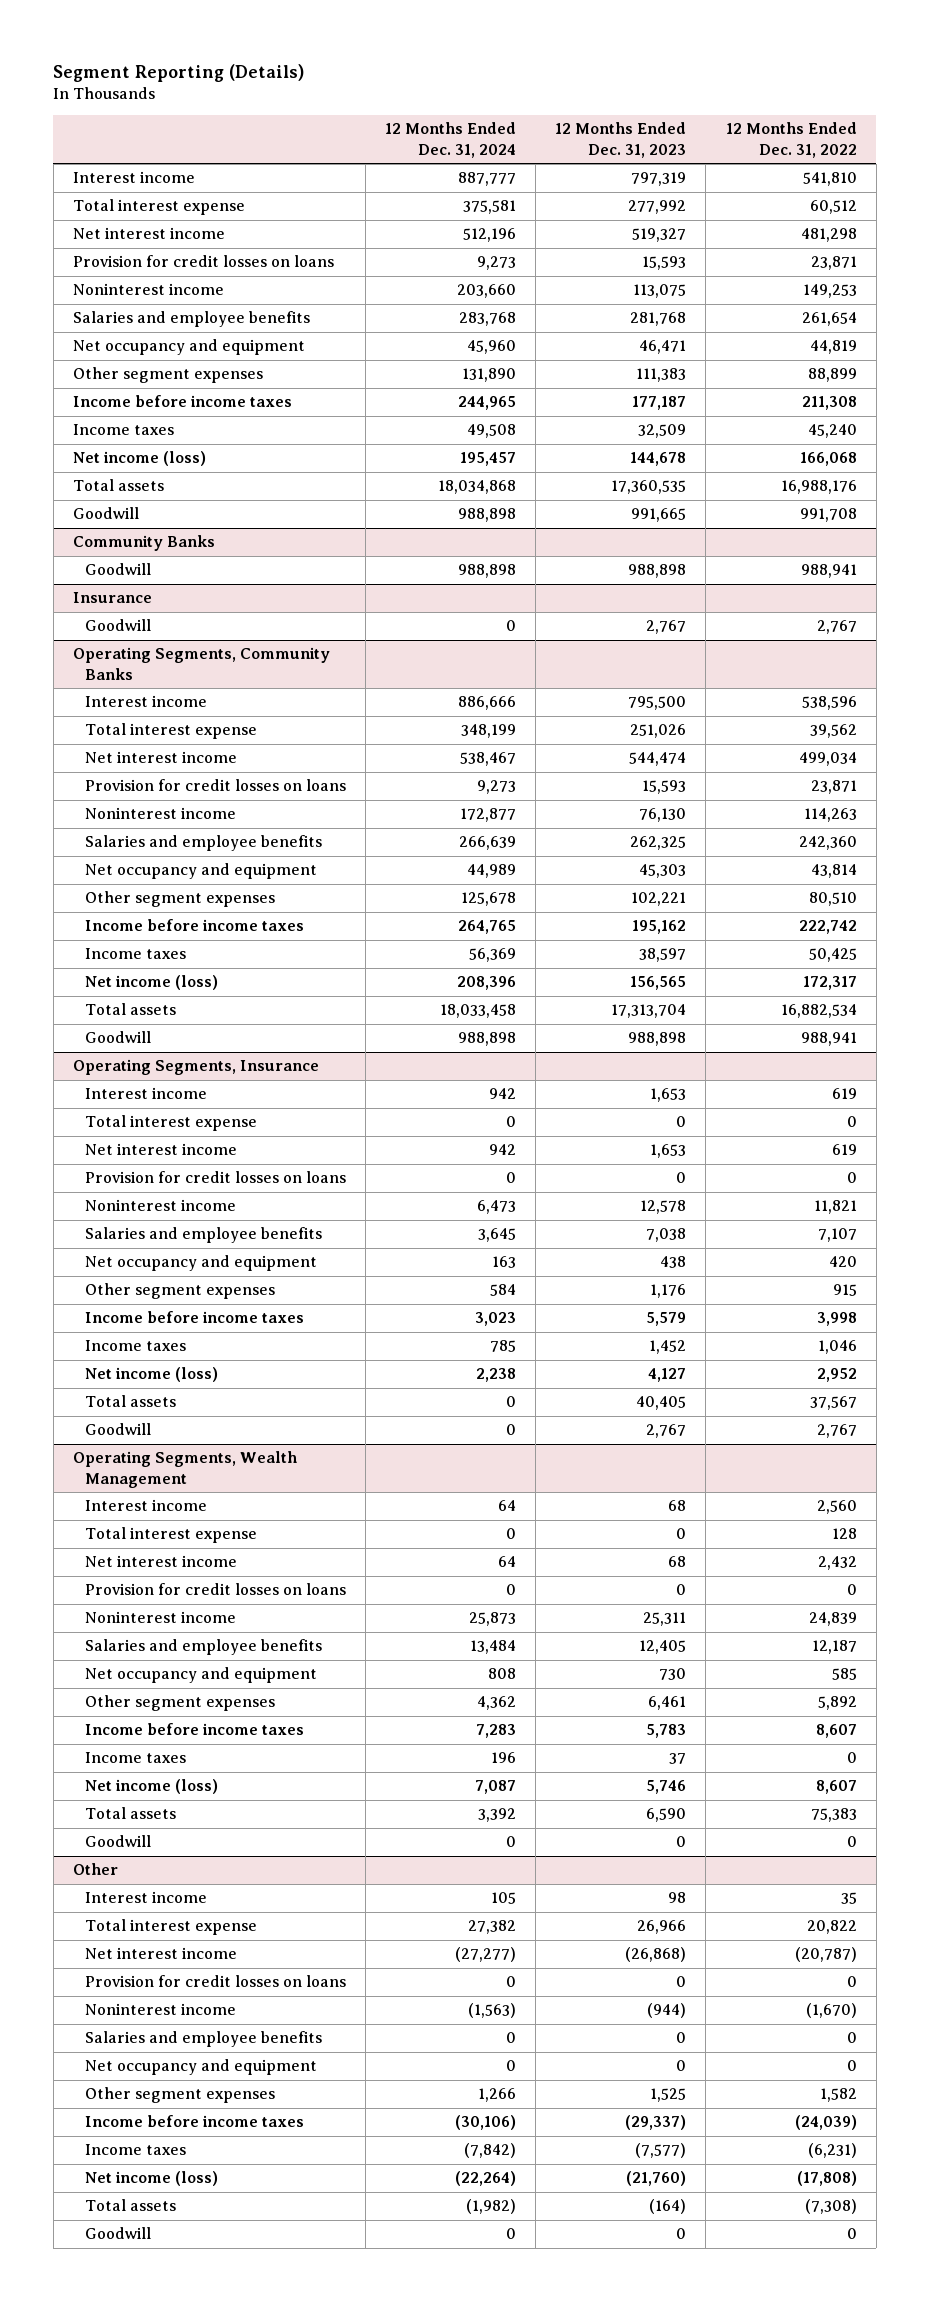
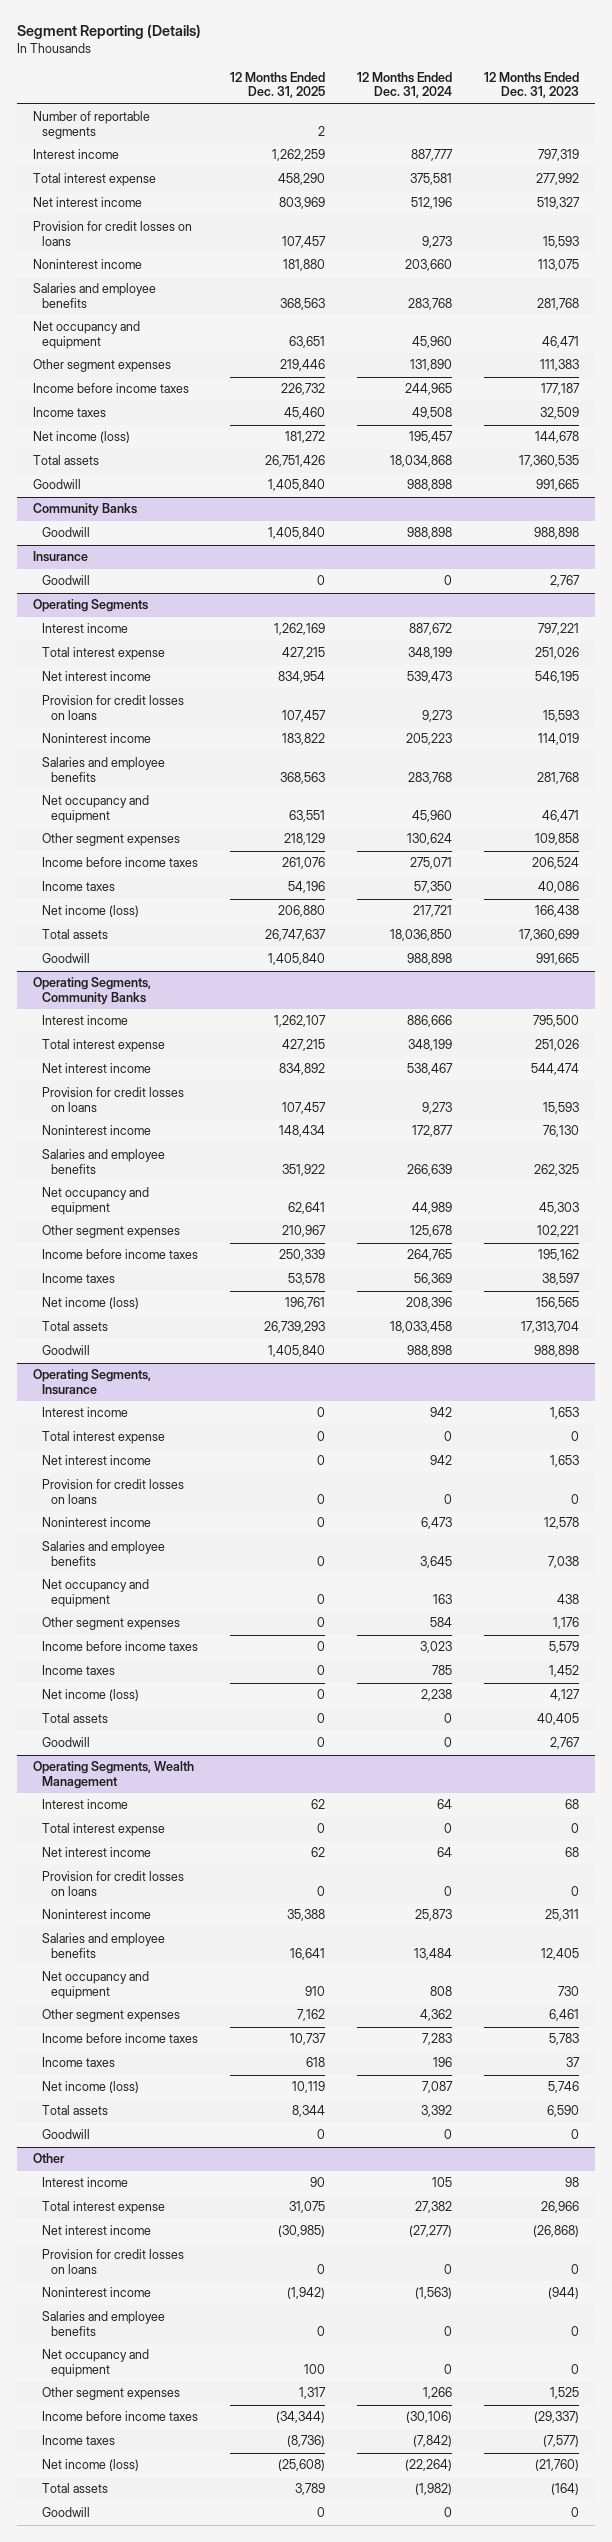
- | 12 Months Ended Dec. 31, 2024 | 12 Months Ended Dec. 31, 2023 | 12 Months Ended Dec. 31, 2022
+ | 12 Months Ended Dec. 31, 2025 | 12 Months Ended Dec. 31, 2024 | 12 Months Ended Dec. 31, 2023
+ Number of reportable segments | 2 | |
+ Operating Segments
+ Interest income | 1,262,169 | 887,672 | 797,221
+ Total interest expense | 427,215 | 348,199 | 251,026
+ Net interest income | 834,954 | 539,473 | 546,195
+ Provision for credit losses on loans | 107,457 | 9,273 | 15,593
+ Noninterest income | 183,822 | 205,223 | 114,019
+ Salaries and employee benefits | 368,563 | 283,768 | 281,768
+ Net occupancy and equipment | 63,551 | 45,960 | 46,471
+ Other segment expenses | 218,129 | 130,624 | 109,858
+ Income before income taxes | 261,076 | 275,071 | 206,524
+ Income taxes | 54,196 | 57,350 | 40,086
+ Net income (loss) | 206,880 | 217,721 | 166,438
+ Total assets | 26,747,637 | 18,036,850 | 17,360,699
+ Goodwill | 1,405,840 | 988,898 | 991,665

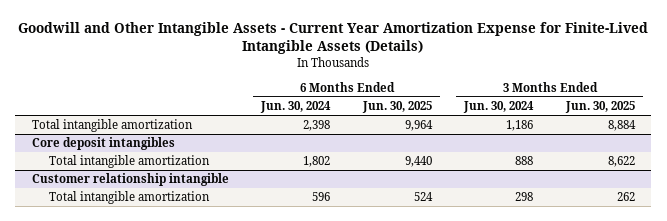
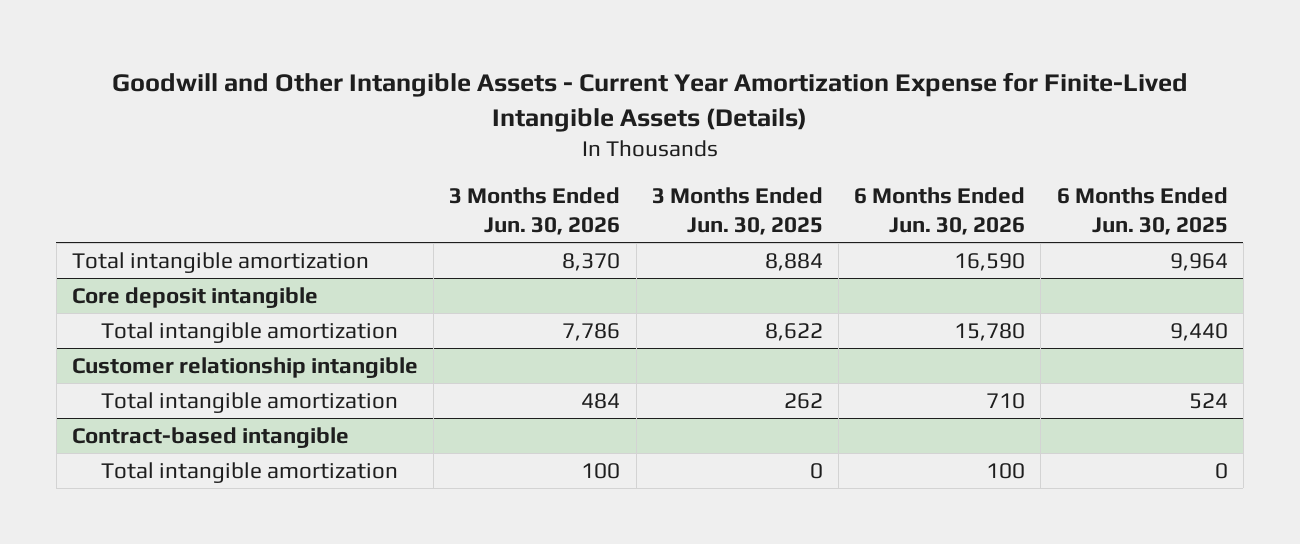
- | 6 Months Ended Jun. 30, 2024 | 6 Months Ended Jun. 30, 2025 | 3 Months Ended Jun. 30, 2024 | 3 Months Ended Jun. 30, 2025
+ | 3 Months Ended Jun. 30, 2026 | 3 Months Ended Jun. 30, 2025 | 6 Months Ended Jun. 30, 2026 | 6 Months Ended Jun. 30, 2025
- Core deposit intangibles
+ Core deposit intangible
+ Contract-based intangible
+ Total intangible amortization | 100 | 0 | 100 | 0

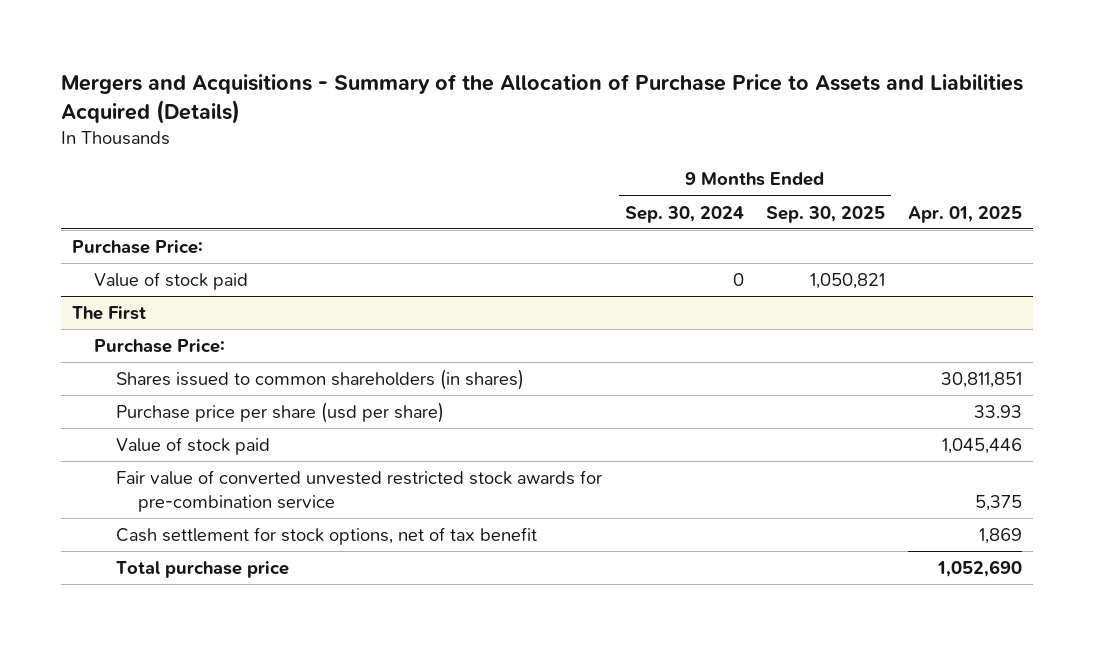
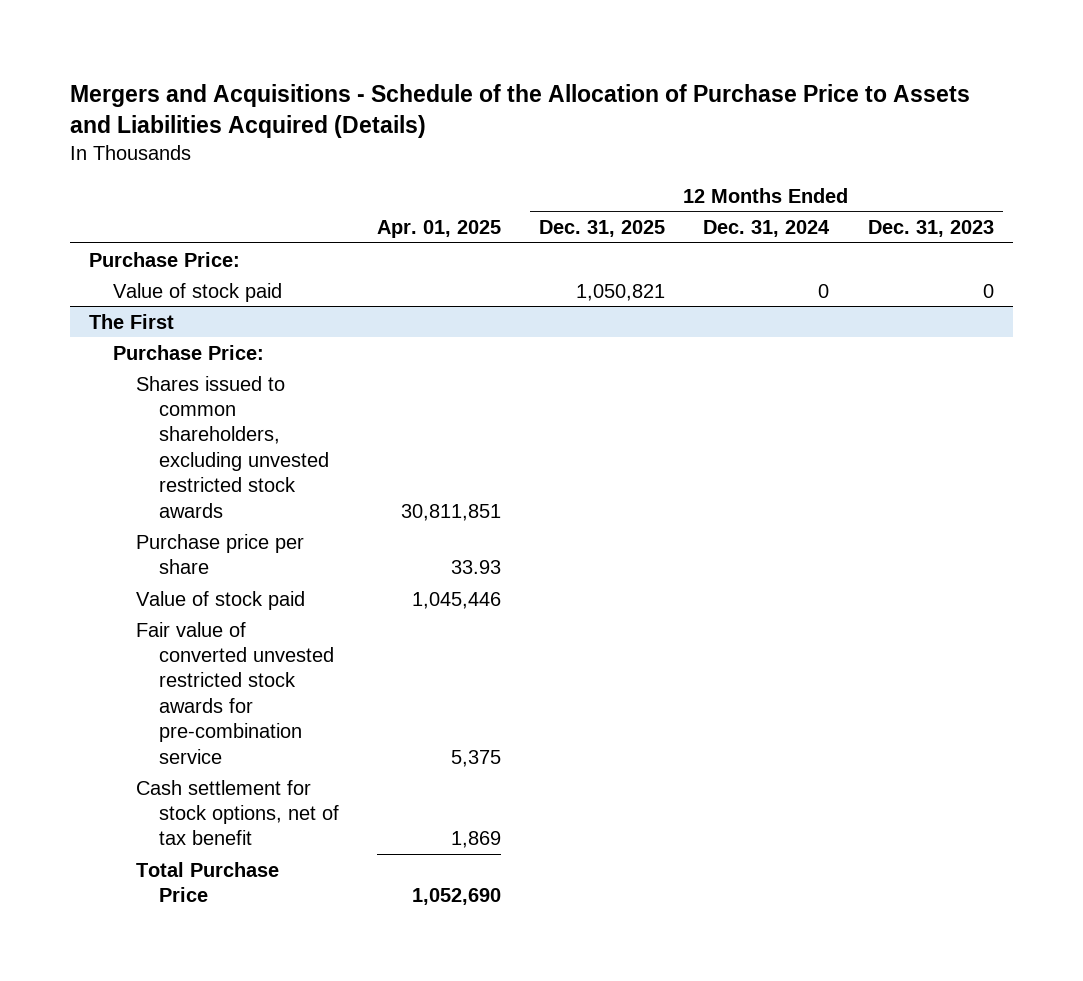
- Mergers and Acquisitions - Summary of the Allocation of Purchase Price to Assets and Liabilities Acquired (Details)
+ Mergers and Acquisitions - Schedule of the Allocation of Purchase Price to Assets and Liabilities Acquired (Details)
- | 9 Months Ended Sep. 30, 2024 | 9 Months Ended Sep. 30, 2025 | Apr. 01, 2025
+ | Apr. 01, 2025 | 12 Months Ended Dec. 31, 2025 | 12 Months Ended Dec. 31, 2024 | 12 Months Ended Dec. 31, 2023
@ The First
- Shares issued to common shareholders (in shares) | | | 30,811,851
- Purchase price per share (usd per share) | | | 33.93
+ Shares issued to common shareholders, excluding unvested restricted stock awards | 30,811,851 | | |
+ Purchase price per share | 33.93 | | |
- Total purchase price | | | 1,052,690
+ Total Purchase Price | 1,052,690 | | |

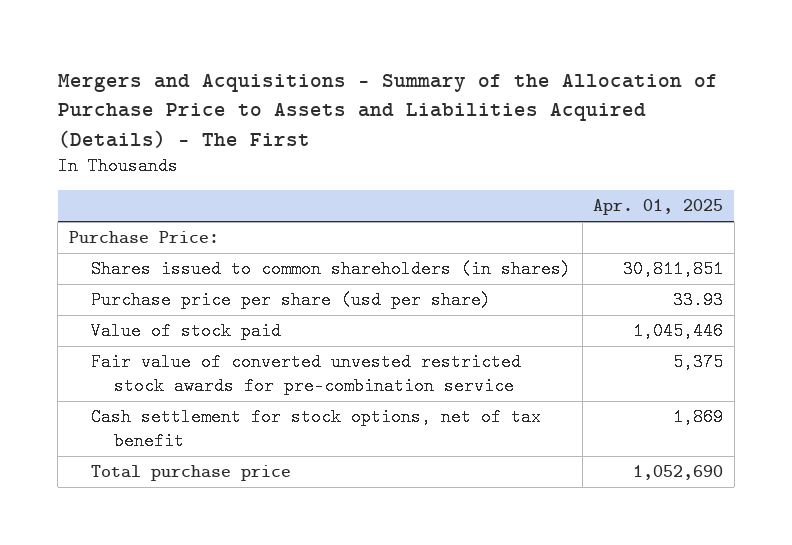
- Mergers and Acquisitions - Schedule of the Allocation of Purchase Price to Assets and Liabilities Acquired (Details)
+ Mergers and Acquisitions - Summary of the Allocation of Purchase Price to Assets and Liabilities Acquired (Details) - The First
- | Apr. 01, 2025 | 12 Months Ended Dec. 31, 2025 | 12 Months Ended Dec. 31, 2024 | 12 Months Ended Dec. 31, 2023
+ | Apr. 01, 2025
- Value of stock paid | | 1,050,821 | 0 | 0
- The First
- Purchase Price:
- Shares issued to common shareholders, excluding unvested restricted stock awards | 30,811,851 | | |
- Purchase price per share | 33.93 | | |
+ Shares issued to common shareholders (in shares) | 30,811,851
+ Purchase price per share (usd per share) | 33.93
- Total Purchase Price | 1,052,690 | | |
+ Total purchase price | 1,052,690

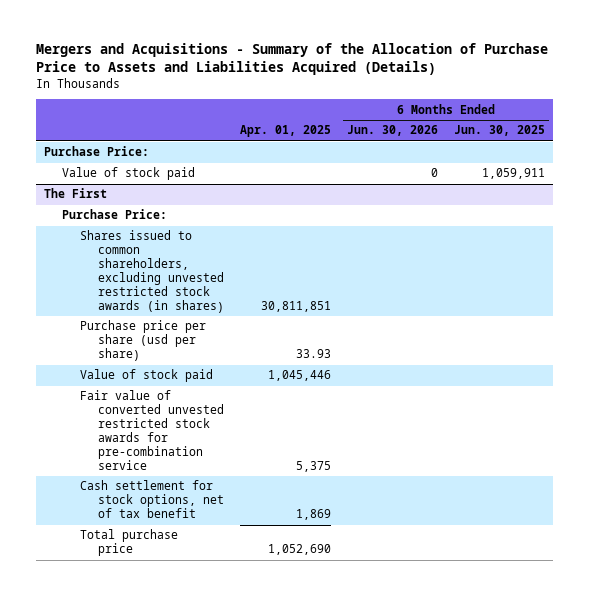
- Mergers and Acquisitions - Summary of the Allocation of Purchase Price to Assets and Liabilities Acquired (Details) - The First
+ Mergers and Acquisitions - Summary of the Allocation of Purchase Price to Assets and Liabilities Acquired (Details)
- | Apr. 01, 2025
+ | Apr. 01, 2025 | 6 Months Ended Jun. 30, 2026 | 6 Months Ended Jun. 30, 2025
- Shares issued to common shareholders (in shares) | 30,811,851
+ Value of stock paid | | 0 | 1,059,911
+ The First
+ Purchase Price:
+ Shares issued to common shareholders, excluding unvested restricted stock awards (in shares) | 30,811,851 | |

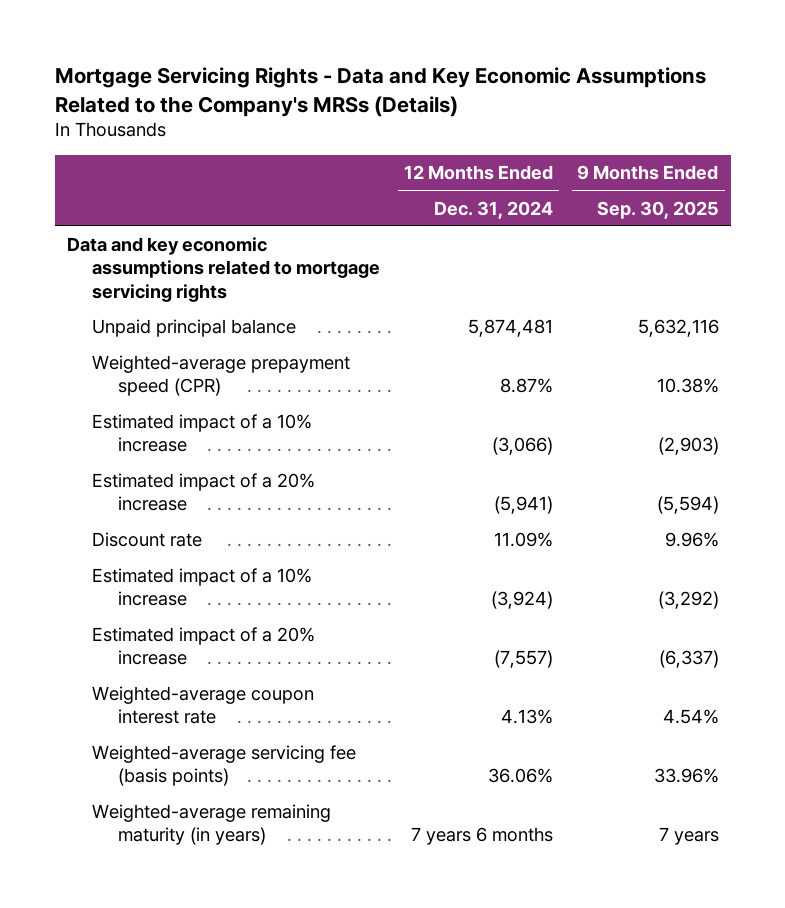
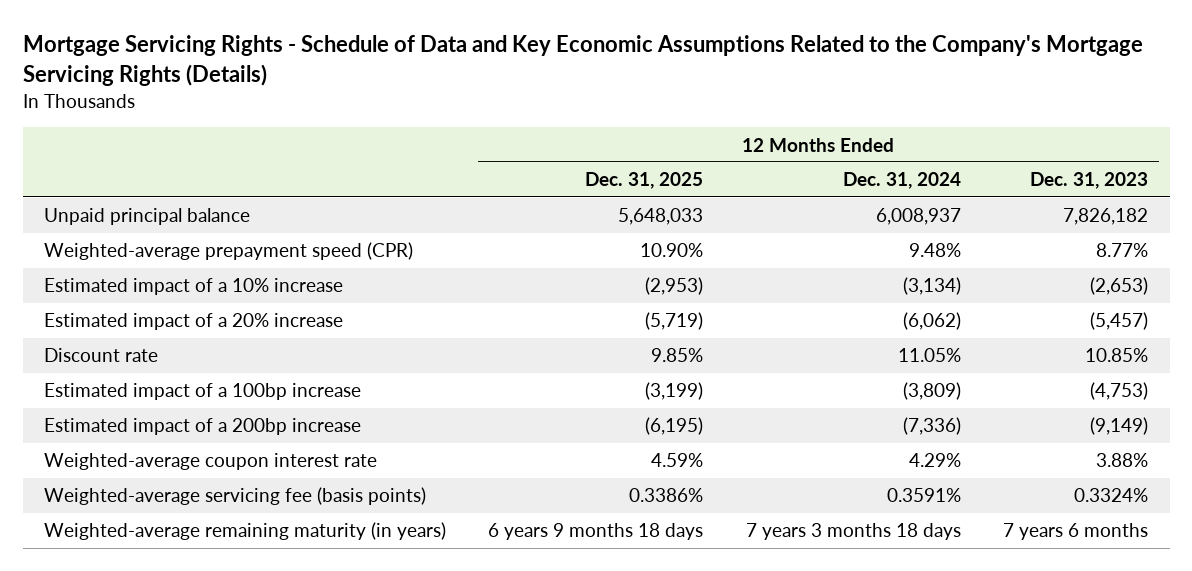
- Mortgage Servicing Rights - Data and Key Economic Assumptions Related to the Company's MRSs (Details)
+ Mortgage Servicing Rights - Schedule of Data and Key Economic Assumptions Related to the Company's Mortgage Servicing Rights (Details)
- | 12 Months Ended Dec. 31, 2024 | 9 Months Ended Sep. 30, 2025
+ | 12 Months Ended Dec. 31, 2025 | 12 Months Ended Dec. 31, 2024 | 12 Months Ended Dec. 31, 2023
- Data and key economic assumptions related to mortgage servicing rights
- Unpaid principal balance | 5,874,481 | 5,632,116
- Weighted-average prepayment speed (CPR) | 8.87% | 10.38%
- Estimated impact of a 10% increase | (3,066) | (2,903)
- Estimated impact of a 20% increase | (5,941) | (5,594)
- Discount rate | 11.09% | 9.96%
- Estimated impact of a 10% increase | (3,924) | (3,292)
- Estimated impact of a 20% increase | (7,557) | (6,337)
- Weighted-average coupon interest rate | 4.13% | 4.54%
- Weighted-average servicing fee (basis points) | 36.06% | 33.96%
- Weighted-average remaining maturity (in years) | 7 years 6 months | 7 years
+ Unpaid principal balance | 5,648,033 | 6,008,937 | 7,826,182
+ Weighted-average prepayment speed (CPR) | 10.90% | 9.48% | 8.77%
+ Estimated impact of a 10% increase | (2,953) | (3,134) | (2,653)
+ Estimated impact of a 20% increase | (5,719) | (6,062) | (5,457)
+ Discount rate | 9.85% | 11.05% | 10.85%
+ Estimated impact of a 100bp increase | (3,199) | (3,809) | (4,753)
+ Estimated impact of a 200bp increase | (6,195) | (7,336) | (9,149)
+ Weighted-average coupon interest rate | 4.59% | 4.29% | 3.88%
+ Weighted-average servicing fee (basis points) | 0.3386% | 0.3591% | 0.3324%
+ Weighted-average remaining maturity (in years) | 6 years 9 months 18 days | 7 years 3 months 18 days | 7 years 6 months

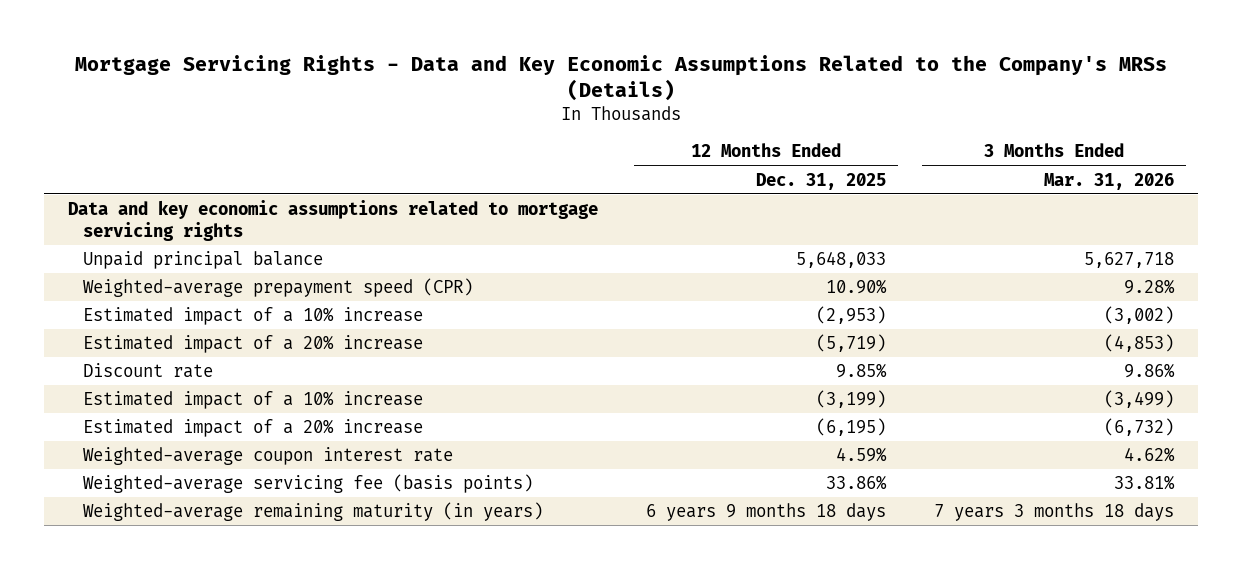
- Mortgage Servicing Rights - Schedule of Data and Key Economic Assumptions Related to the Company's Mortgage Servicing Rights (Details)
+ Mortgage Servicing Rights - Data and Key Economic Assumptions Related to the Company's MRSs (Details)
- | 12 Months Ended Dec. 31, 2025 | 12 Months Ended Dec. 31, 2024 | 12 Months Ended Dec. 31, 2023
+ | 12 Months Ended Dec. 31, 2025 | 3 Months Ended Mar. 31, 2026
+ Data and key economic assumptions related to mortgage servicing rights
- Estimated impact of a 100bp increase | (3,199) | (3,809) | (4,753)
- Estimated impact of a 200bp increase | (6,195) | (7,336) | (9,149)
+ Estimated impact of a 10% increase | (3,199) | (3,499)
+ Estimated impact of a 20% increase | (6,195) | (6,732)
- Weighted-average servicing fee (basis points) | 0.3386% | 0.3591% | 0.3324%
+ Weighted-average servicing fee (basis points) | 33.86% | 33.81%

